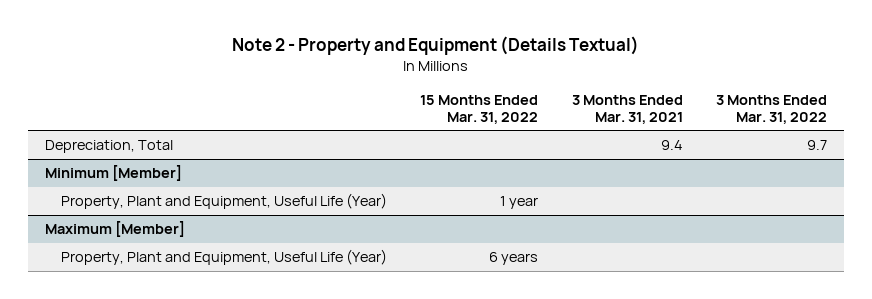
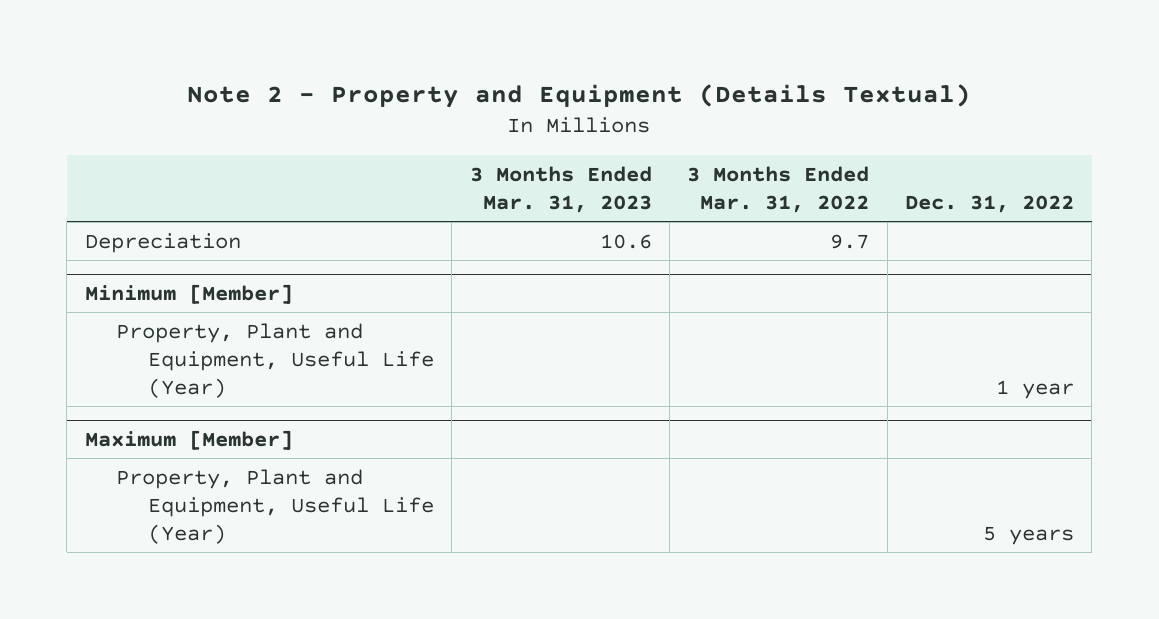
- | 15 Months Ended Mar. 31, 2022 | 3 Months Ended Mar. 31, 2021 | 3 Months Ended Mar. 31, 2022
+ | 3 Months Ended Mar. 31, 2023 | 3 Months Ended Mar. 31, 2022 | Dec. 31, 2022
- Depreciation, Total | | 9.4 | 9.7
+ Depreciation | 10.6 | 9.7 |

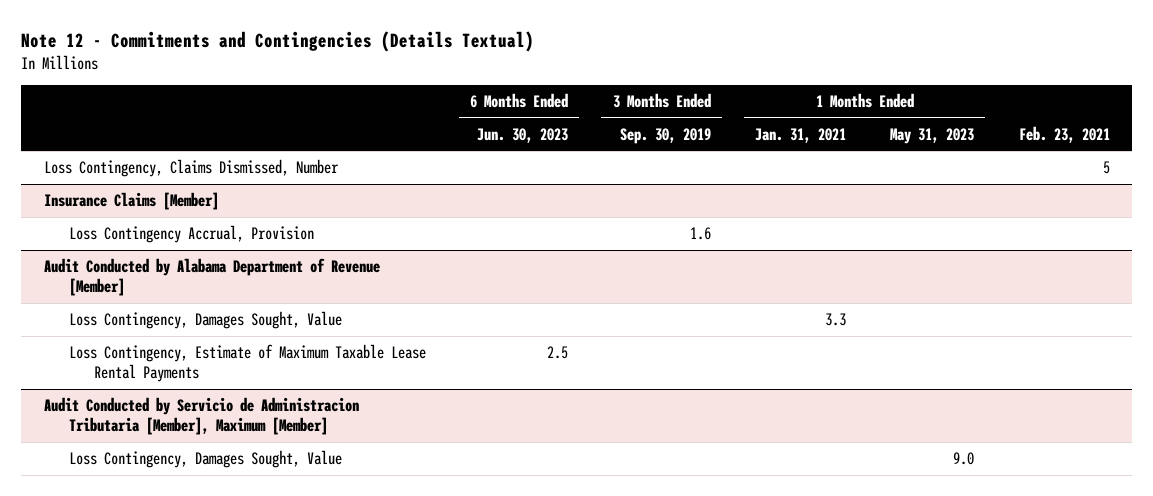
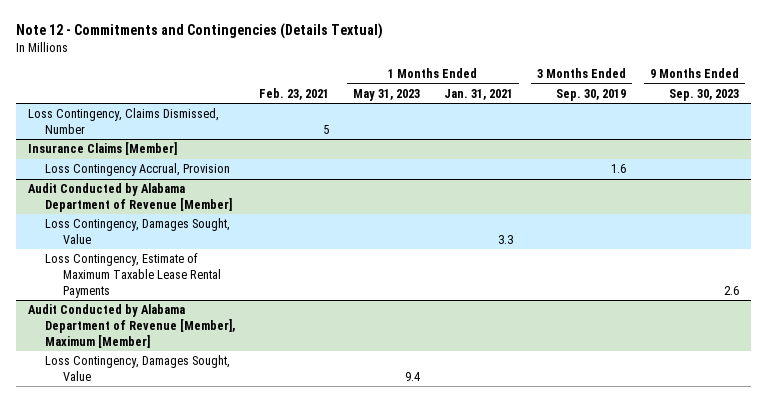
- | 6 Months Ended Jun. 30, 2023 | 3 Months Ended Sep. 30, 2019 | 1 Months Ended Jan. 31, 2021 | 1 Months Ended May 31, 2023 | Feb. 23, 2021
+ | Feb. 23, 2021 | 1 Months Ended May 31, 2023 | 1 Months Ended Jan. 31, 2021 | 3 Months Ended Sep. 30, 2019 | 9 Months Ended Sep. 30, 2023
- Audit Conducted by Servicio de Administracion Tributaria [Member], Maximum [Member]
- Loss Contingency, Damages Sought, Value | | | | 9.0 |
+ Audit Conducted by Alabama Department of Revenue [Member], Maximum [Member]
+ Loss Contingency, Damages Sought, Value | | 9.4 | | |

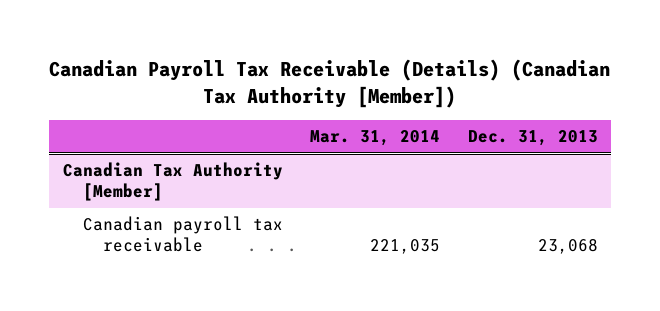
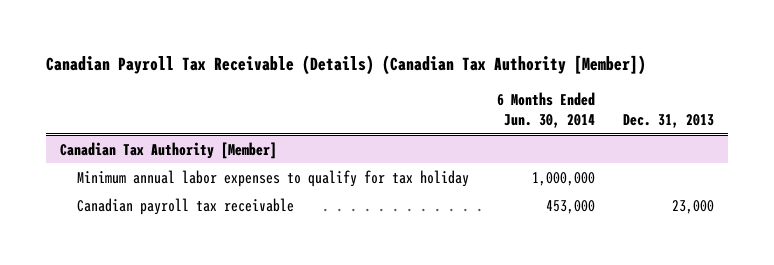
- | Mar. 31, 2014 | Dec. 31, 2013
+ | 6 Months Ended Jun. 30, 2014 | Dec. 31, 2013
@ Canadian Tax Authority [Member]
- Canadian payroll tax receivable | 221,035 | 23,068
+ Minimum annual labor expenses to qualify for tax holiday | 1,000,000 |
+ Canadian payroll tax receivable | 453,000 | 23,000

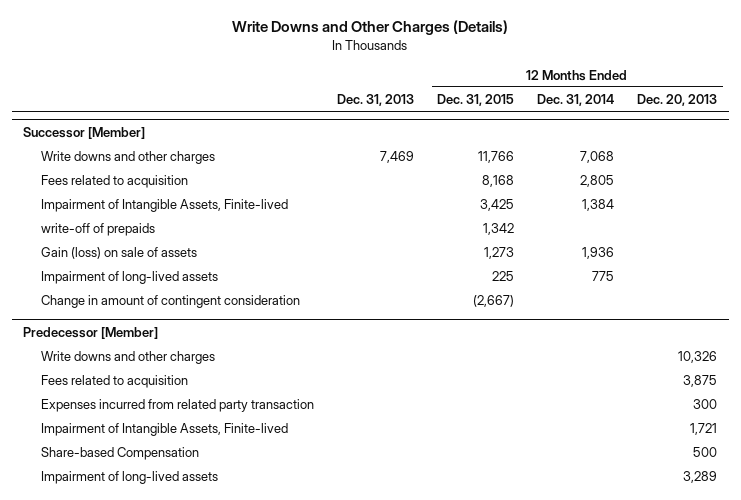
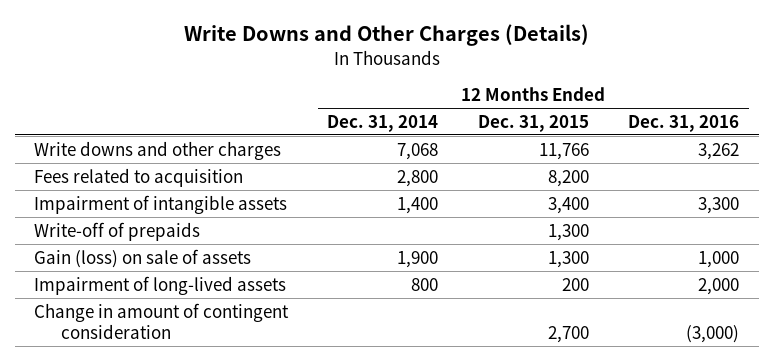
- | Dec. 31, 2013 | 12 Months Ended Dec. 31, 2015 | 12 Months Ended Dec. 31, 2014 | 12 Months Ended Dec. 20, 2013
+ | 12 Months Ended Dec. 31, 2014 | 12 Months Ended Dec. 31, 2015 | 12 Months Ended Dec. 31, 2016
- Successor [Member]
- Fees related to acquisition | | 8,168 | 2,805 |
- Impairment of Intangible Assets, Finite-lived | | 3,425 | 1,384 |
- write-off of prepaids | | 1,342 | |
- Gain (loss) on sale of assets | | 1,273 | 1,936 |
- Impairment of long-lived assets | | 225 | 775 |
- Change in amount of contingent consideration | | (2,667) | |
- Predecessor [Member]
- Write downs and other charges | | | | 10,326
- Fees related to acquisition | | | | 3,875
- Expenses incurred from related party transaction | | | | 300
- Impairment of Intangible Assets, Finite-lived | | | | 1,721
- Share-based Compensation | | | | 500
- Impairment of long-lived assets | | | | 3,289
+ Fees related to acquisition | 2,800 | 8,200 |
+ Impairment of intangible assets | 1,400 | 3,400 | 3,300
+ Write-off of prepaids | | 1,300 |
+ Gain (loss) on sale of assets | 1,900 | 1,300 | 1,000
+ Impairment of long-lived assets | 800 | 200 | 2,000
+ Change in amount of contingent consideration | | 2,700 | (3,000)

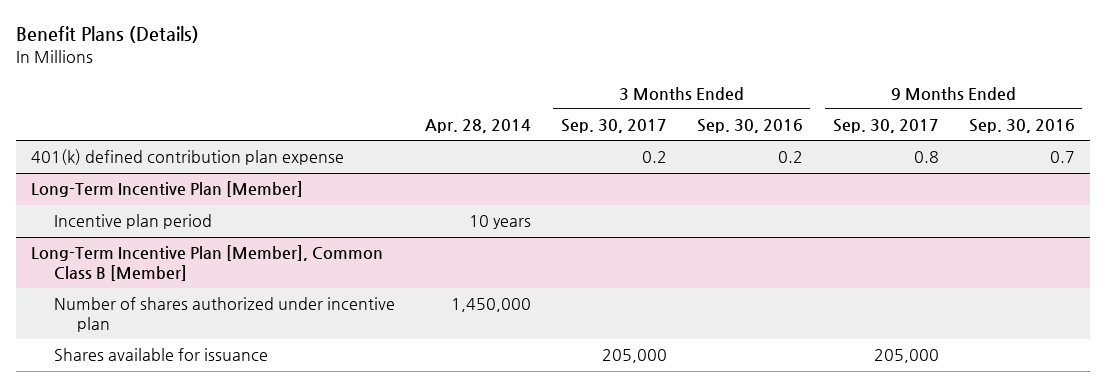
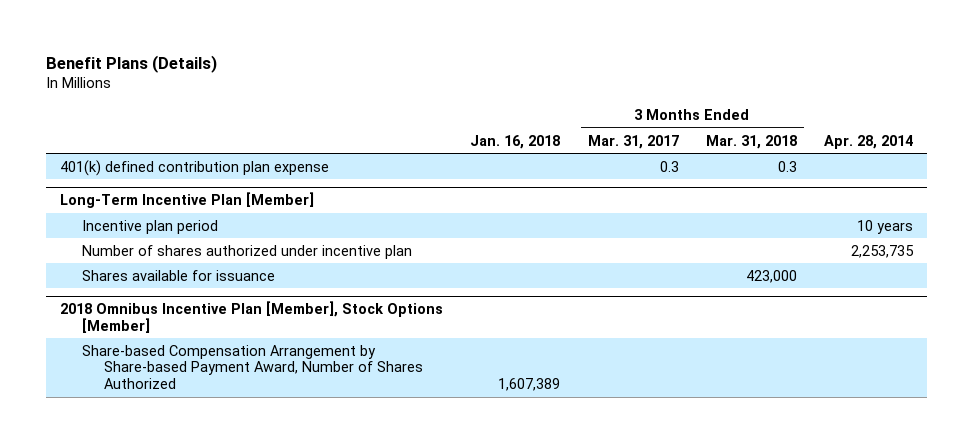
- | Apr. 28, 2014 | 3 Months Ended Sep. 30, 2017 | 3 Months Ended Sep. 30, 2016 | 9 Months Ended Sep. 30, 2017 | 9 Months Ended Sep. 30, 2016
+ | Jan. 16, 2018 | 3 Months Ended Mar. 31, 2017 | 3 Months Ended Mar. 31, 2018 | Apr. 28, 2014
- Long-Term Incentive Plan [Member], Common Class B [Member]
- Number of shares authorized under incentive plan | 1,450,000 | | | |
- Shares available for issuance | | 205,000 | | 205,000 |
@ Long-Term Incentive Plan [Member]
+ Number of shares authorized under incentive plan | | | | 2,253,735
+ Shares available for issuance | | | 423,000 |
+ 2018 Omnibus Incentive Plan [Member], Stock Options [Member]
+ Share-based Compensation Arrangement by Share-based Payment Award, Number of Shares Authorized | 1,607,389 | | |

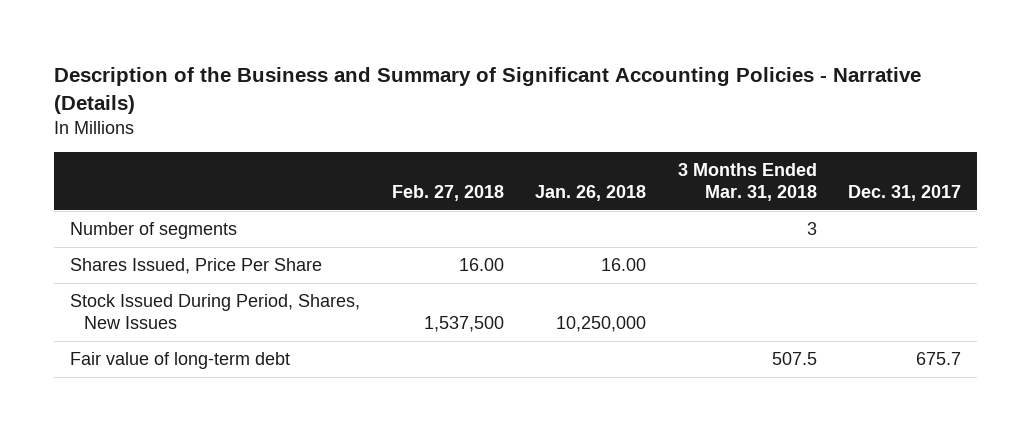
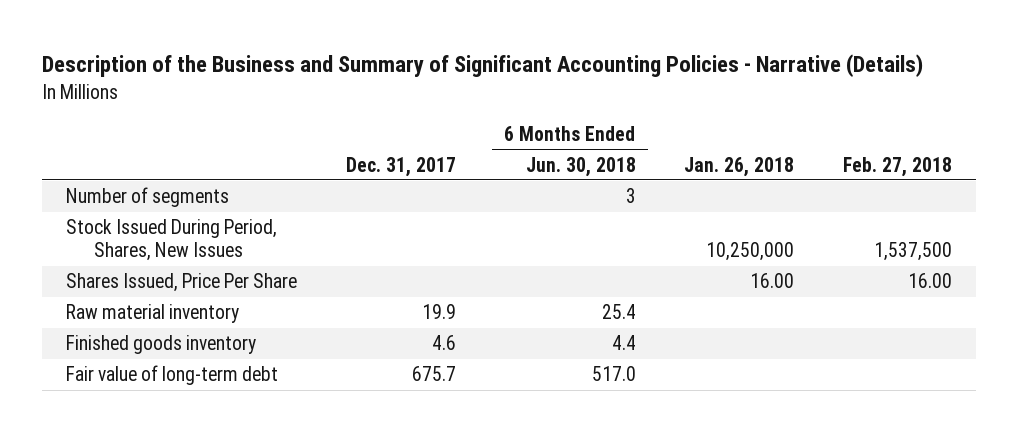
- | Feb. 27, 2018 | Jan. 26, 2018 | 3 Months Ended Mar. 31, 2018 | Dec. 31, 2017
+ | Dec. 31, 2017 | 6 Months Ended Jun. 30, 2018 | Jan. 26, 2018 | Feb. 27, 2018
moved down: Shares Issued, Price Per Share | | | 16.00 | 16.00
+ Raw material inventory | 19.9 | 25.4 | |
+ Finished goods inventory | 4.6 | 4.4 | |

